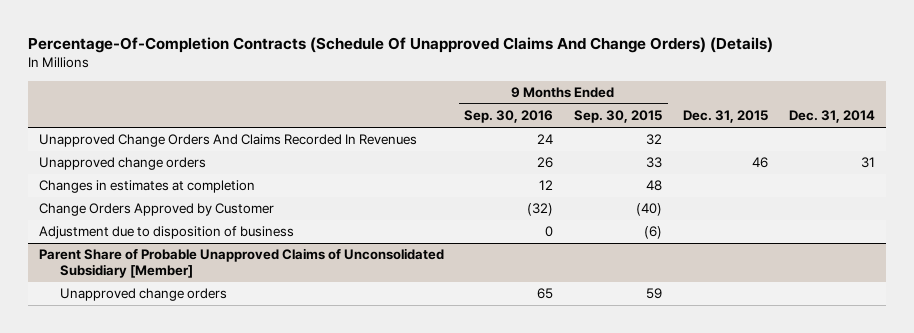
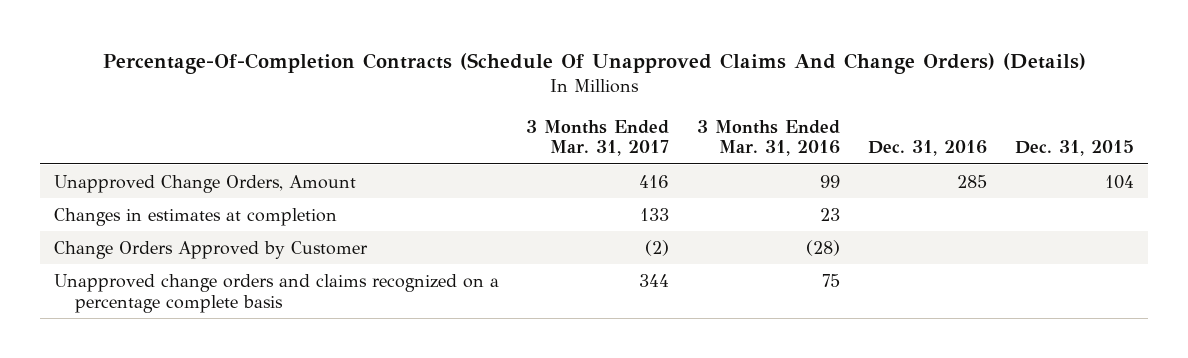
- | 9 Months Ended Sep. 30, 2016 | 9 Months Ended Sep. 30, 2015 | Dec. 31, 2015 | Dec. 31, 2014
+ | 3 Months Ended Mar. 31, 2017 | 3 Months Ended Mar. 31, 2016 | Dec. 31, 2016 | Dec. 31, 2015
- Unapproved Change Orders And Claims Recorded In Revenues | 24 | 32 | |
- Unapproved change orders | 26 | 33 | 46 | 31
+ Unapproved Change Orders, Amount | 416 | 99 | 285 | 104
- Adjustment due to disposition of business | 0 | (6) | |
- Parent Share of Probable Unapproved Claims of Unconsolidated Subsidiary [Member]
- Unapproved change orders | 65 | 59 | |
+ Unapproved change orders and claims recognized on a percentage complete basis | 344 | 75 | |

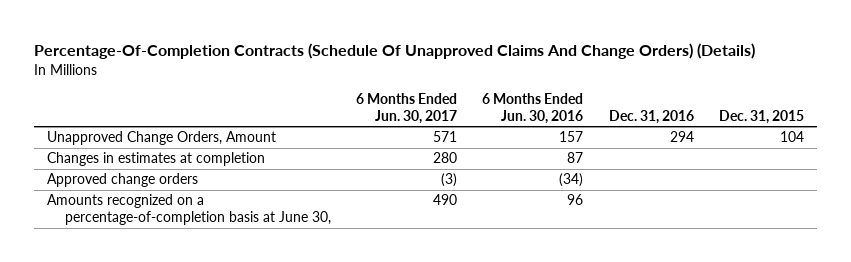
- | 3 Months Ended Mar. 31, 2017 | 3 Months Ended Mar. 31, 2016 | Dec. 31, 2016 | Dec. 31, 2015
+ | 6 Months Ended Jun. 30, 2017 | 6 Months Ended Jun. 30, 2016 | Dec. 31, 2016 | Dec. 31, 2015
- Unapproved Change Orders, Amount | 416 | 99 | 285 | 104
+ Unapproved Change Orders, Amount | 571 | 157 | 294 | 104
- Change Orders Approved by Customer | (2) | (28) | |
- Unapproved change orders and claims recognized on a percentage complete basis | 344 | 75 | |
+ Approved change orders | (3) | (34) | |
+ Amounts recognized on a percentage-of-completion basis at June 30, | 490 | 96 | |

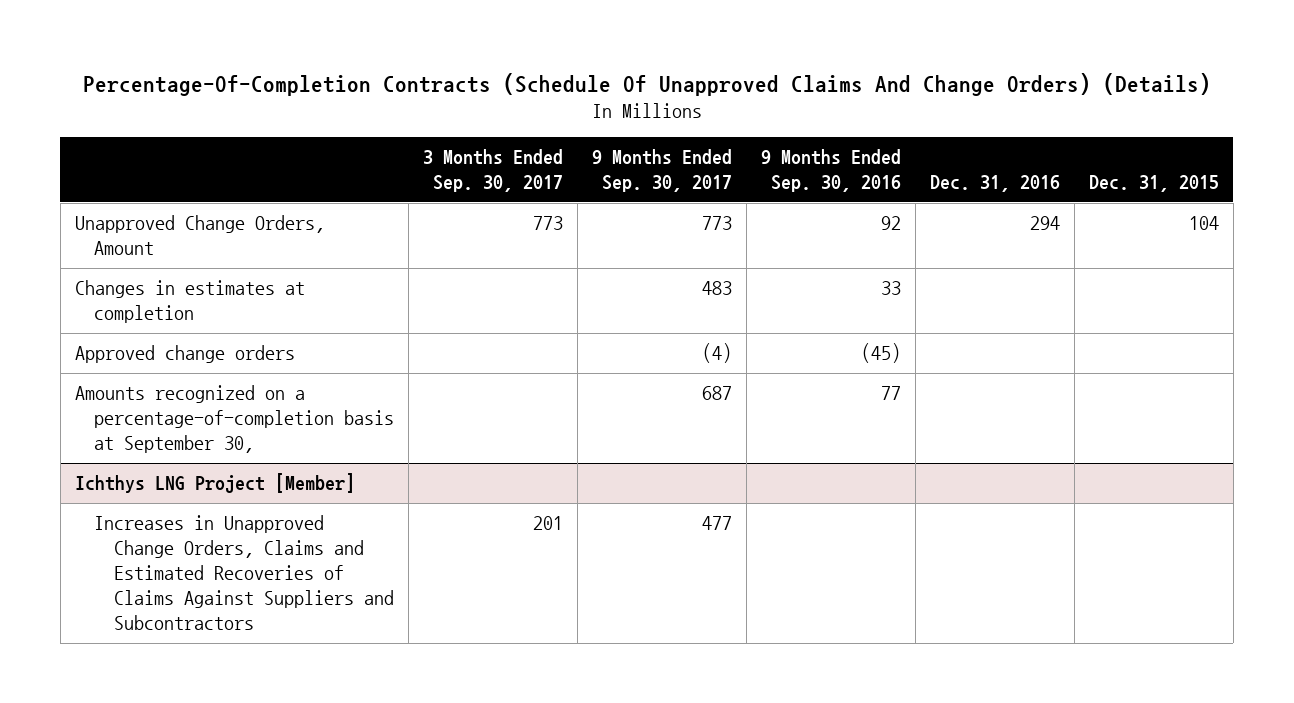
- | 6 Months Ended Jun. 30, 2017 | 6 Months Ended Jun. 30, 2016 | Dec. 31, 2016 | Dec. 31, 2015
+ | 3 Months Ended Sep. 30, 2017 | 9 Months Ended Sep. 30, 2017 | 9 Months Ended Sep. 30, 2016 | Dec. 31, 2016 | Dec. 31, 2015
- Amounts recognized on a percentage-of-completion basis at June 30, | 490 | 96 | |
+ Amounts recognized on a percentage-of-completion basis at September 30, | | 687 | 77 | |
+ Ichthys LNG Project [Member]
+ Increases in Unapproved Change Orders, Claims and Estimated Recoveries of Claims Against Suppliers and Subcontractors | 201 | 477 | | |

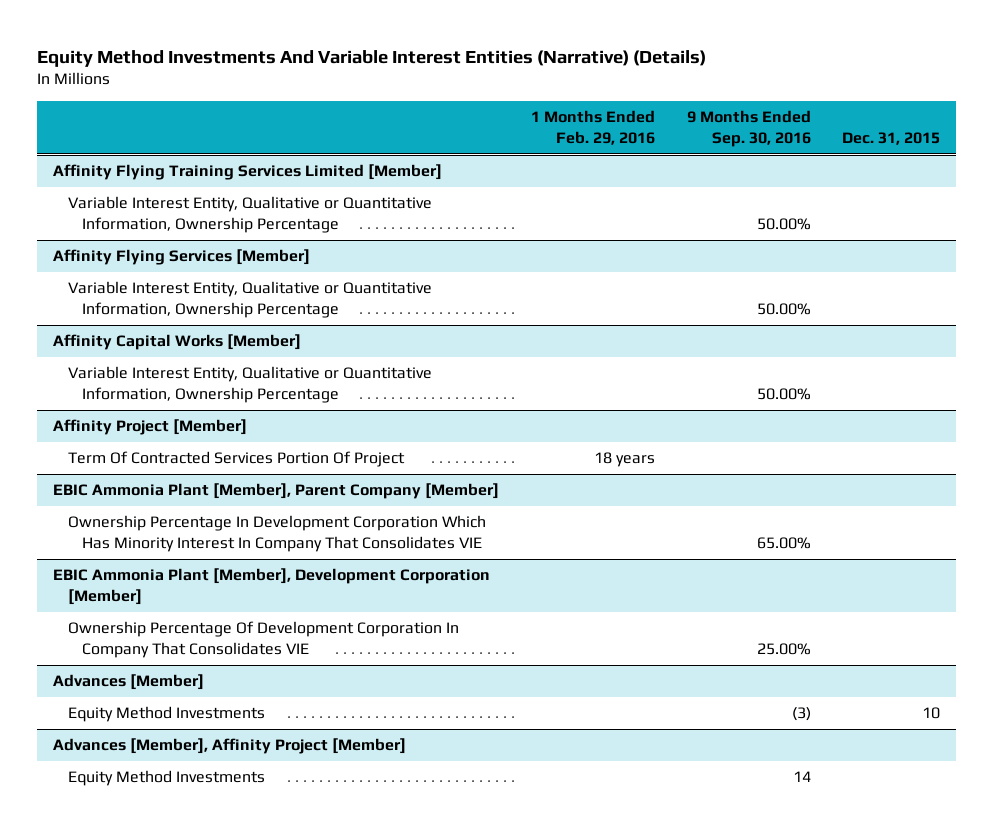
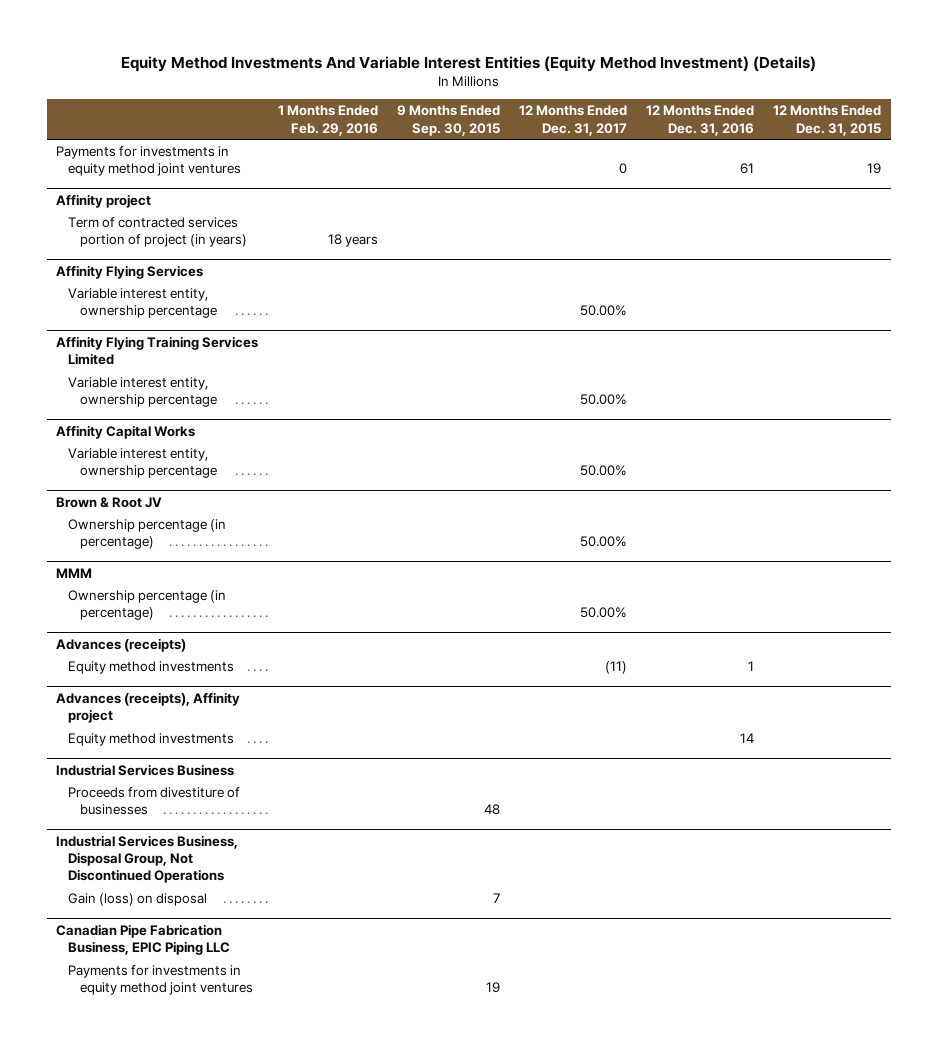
- Equity Method Investments And Variable Interest Entities (Narrative) (Details)
+ Equity Method Investments And Variable Interest Entities (Equity Method Investment) (Details)
- | 1 Months Ended Feb. 29, 2016 | 9 Months Ended Sep. 30, 2016 | Dec. 31, 2015
+ | 1 Months Ended Feb. 29, 2016 | 9 Months Ended Sep. 30, 2015 | 12 Months Ended Dec. 31, 2017 | 12 Months Ended Dec. 31, 2016 | 12 Months Ended Dec. 31, 2015
- Affinity Flying Training Services Limited [Member]
- Variable Interest Entity, Qualitative or Quantitative Information, Ownership Percentage | | 50.00% |
- Affinity Flying Services [Member]
- Variable Interest Entity, Qualitative or Quantitative Information, Ownership Percentage | | 50.00% |
- Affinity Capital Works [Member]
- Variable Interest Entity, Qualitative or Quantitative Information, Ownership Percentage | | 50.00% |
- Affinity Project [Member]
- Term Of Contracted Services Portion Of Project | 18 years | |
- EBIC Ammonia Plant [Member], Parent Company [Member]
- Ownership Percentage In Development Corporation Which Has Minority Interest In Company That Consolidates VIE | | 65.00% |
- EBIC Ammonia Plant [Member], Development Corporation [Member]
- Ownership Percentage Of Development Corporation In Company That Consolidates VIE | | 25.00% |
- Advances [Member]
- Equity Method Investments | | (3) | 10
- Advances [Member], Affinity Project [Member]
- Equity Method Investments | | 14 |
+ Payments for investments in equity method joint ventures | | | 0 | 61 | 19
+ Affinity project
+ Term of contracted services portion of project (in years) | 18 years | | | |
+ Affinity Flying Services
+ Variable interest entity, ownership percentage | | | 50.00% | |
+ Affinity Flying Training Services Limited
+ Variable interest entity, ownership percentage | | | 50.00% | |
+ Affinity Capital Works
+ Variable interest entity, ownership percentage | | | 50.00% | |
+ Brown & Root JV
+ Ownership percentage (in percentage) | | | 50.00% | |
+ MMM
+ Ownership percentage (in percentage) | | | 50.00% | |
+ Advances (receipts)
+ Equity method investments | | | (11) | 1 |
+ Advances (receipts), Affinity project
+ Equity method investments | | | | 14 |
+ Industrial Services Business
+ Proceeds from divestiture of businesses | | 48 | | |
+ Industrial Services Business, Disposal Group, Not Discontinued Operations
+ Gain (loss) on disposal | | 7 | | |
+ Canadian Pipe Fabrication Business, EPIC Piping LLC
+ Payments for investments in equity method joint ventures | | 19 | | |

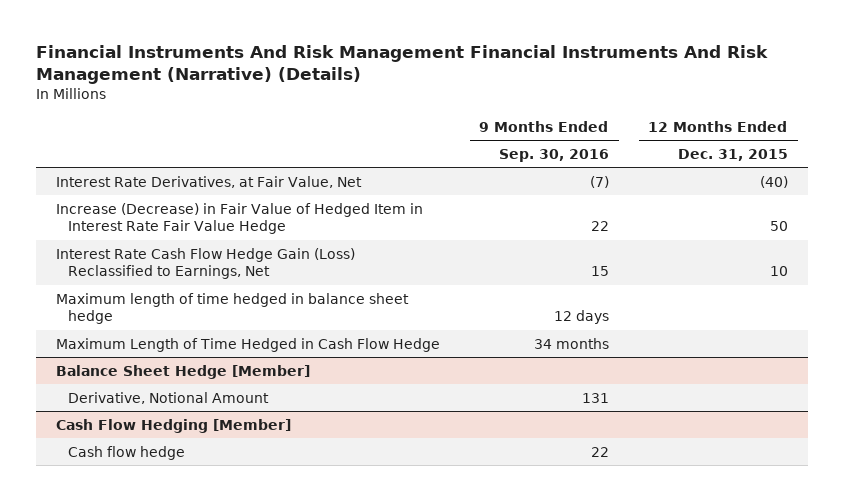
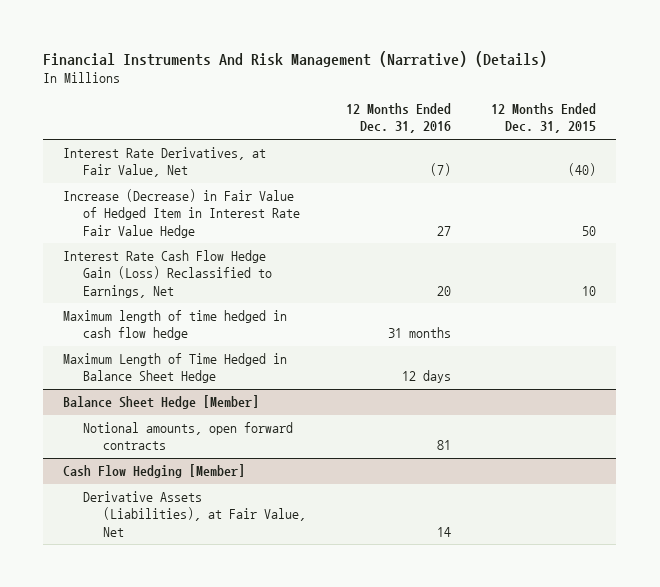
- Financial Instruments And Risk Management Financial Instruments And Risk Management (Narrative) (Details)
+ Financial Instruments And Risk Management (Narrative) (Details)
- | 9 Months Ended Sep. 30, 2016 | 12 Months Ended Dec. 31, 2015
+ | 12 Months Ended Dec. 31, 2016 | 12 Months Ended Dec. 31, 2015
- Maximum length of time hedged in balance sheet hedge | 12 days |
- Maximum Length of Time Hedged in Cash Flow Hedge | 34 months |
+ Maximum length of time hedged in cash flow hedge | 31 months |
+ Maximum Length of Time Hedged in Balance Sheet Hedge | 12 days |
@ Balance Sheet Hedge [Member]
- Derivative, Notional Amount | 131 |
+ Notional amounts, open forward contracts | 81 |
@ Cash Flow Hedging [Member]
- Cash flow hedge | 22 |
+ Derivative Assets (Liabilities), at Fair Value, Net | 14 |

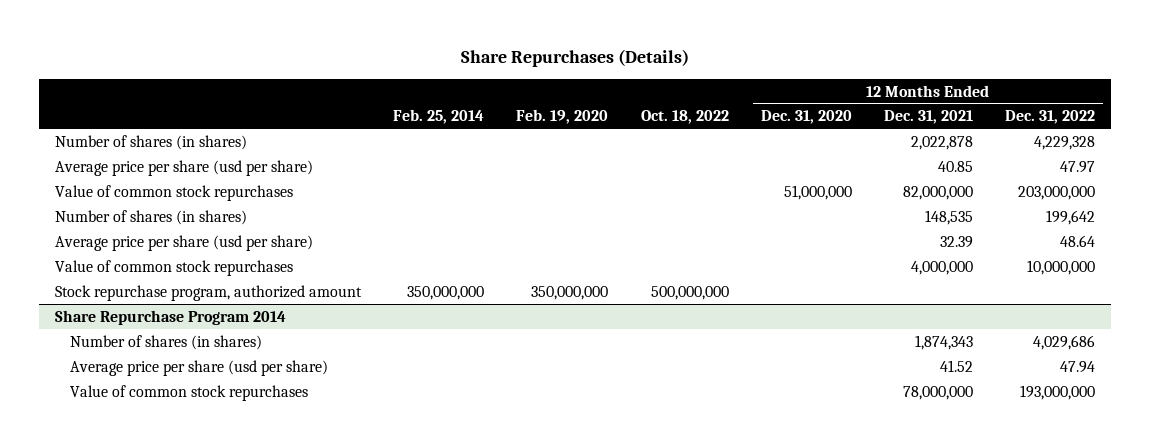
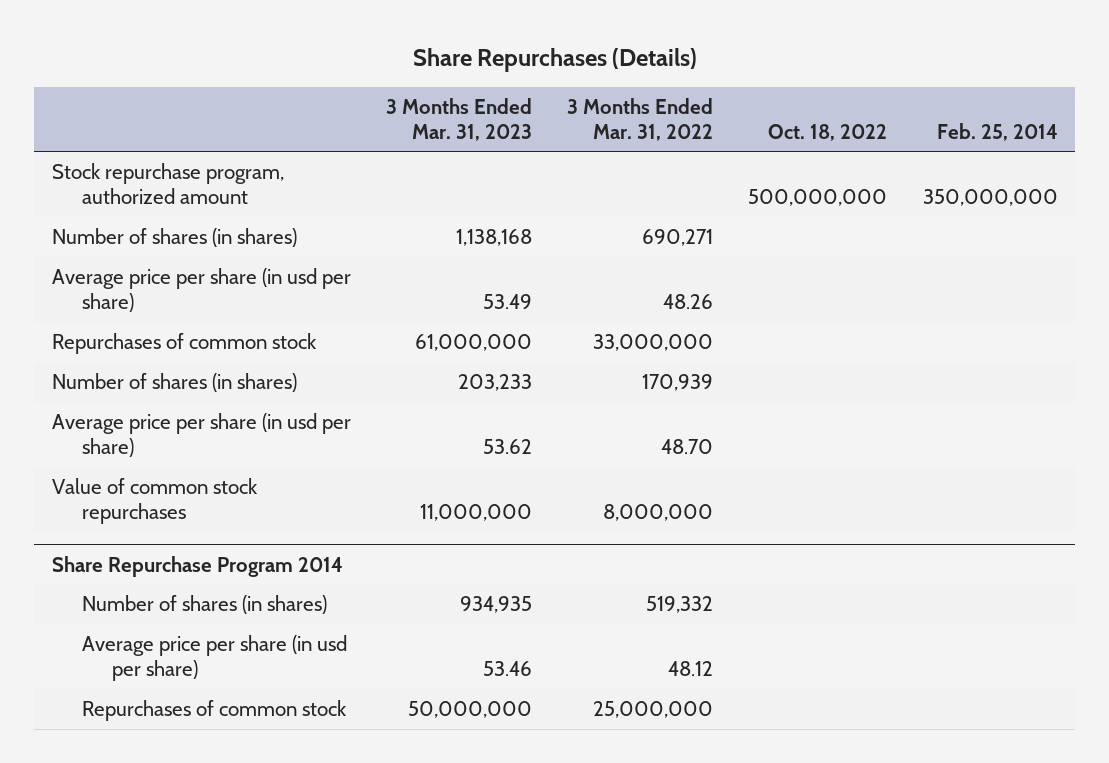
- | Feb. 25, 2014 | Feb. 19, 2020 | Oct. 18, 2022 | 12 Months Ended Dec. 31, 2020 | 12 Months Ended Dec. 31, 2021 | 12 Months Ended Dec. 31, 2022
+ | 3 Months Ended Mar. 31, 2023 | 3 Months Ended Mar. 31, 2022 | Oct. 18, 2022 | Feb. 25, 2014
moved up: Stock repurchase program, authorized amount | | | 500,000,000 | 350,000,000
- Average price per share (usd per share) | | | | | 40.85 | 47.97
- Value of common stock repurchases | | | | 51,000,000 | 82,000,000 | 203,000,000
+ Average price per share (in usd per share) | 53.49 | 48.26 | |
+ Repurchases of common stock | 61,000,000 | 33,000,000 | |
- Average price per share (usd per share) | | | | | 32.39 | 48.64
+ Average price per share (in usd per share) | 53.62 | 48.70 | |
@ Share Repurchase Program 2014
- Average price per share (usd per share) | | | | | 41.52 | 47.94
- Value of common stock repurchases | | | | | 78,000,000 | 193,000,000
+ Average price per share (in usd per share) | 53.46 | 48.12 | |
+ Repurchases of common stock | 50,000,000 | 25,000,000 | |

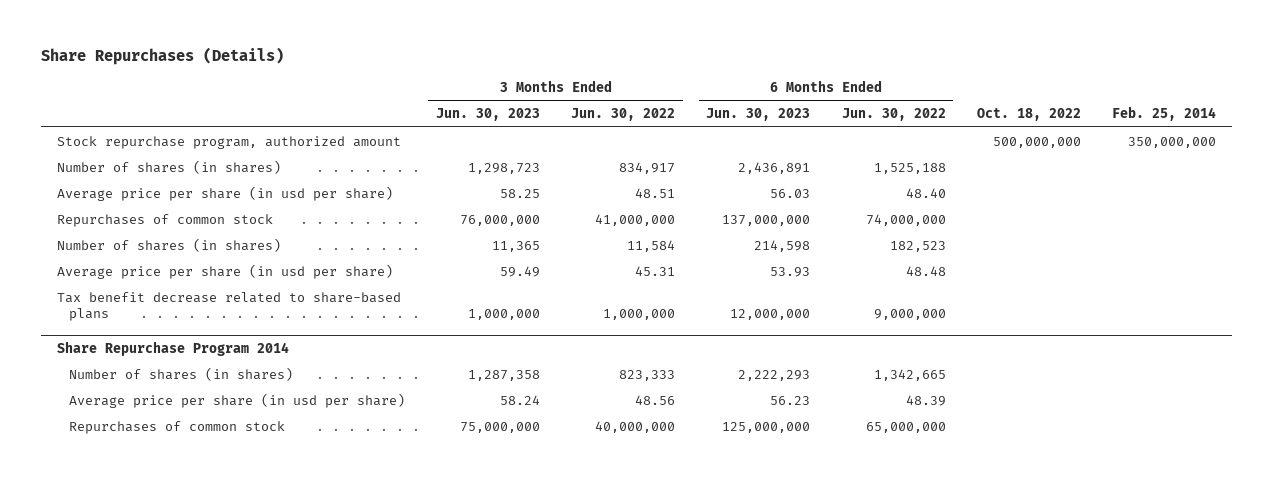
- | 3 Months Ended Mar. 31, 2023 | 3 Months Ended Mar. 31, 2022 | Oct. 18, 2022 | Feb. 25, 2014
+ | 3 Months Ended Jun. 30, 2023 | 3 Months Ended Jun. 30, 2022 | 6 Months Ended Jun. 30, 2023 | 6 Months Ended Jun. 30, 2022 | Oct. 18, 2022 | Feb. 25, 2014
- Value of common stock repurchases | 11,000,000 | 8,000,000 | |
+ Tax benefit decrease related to share-based plans | 1,000,000 | 1,000,000 | 12,000,000 | 9,000,000 | |

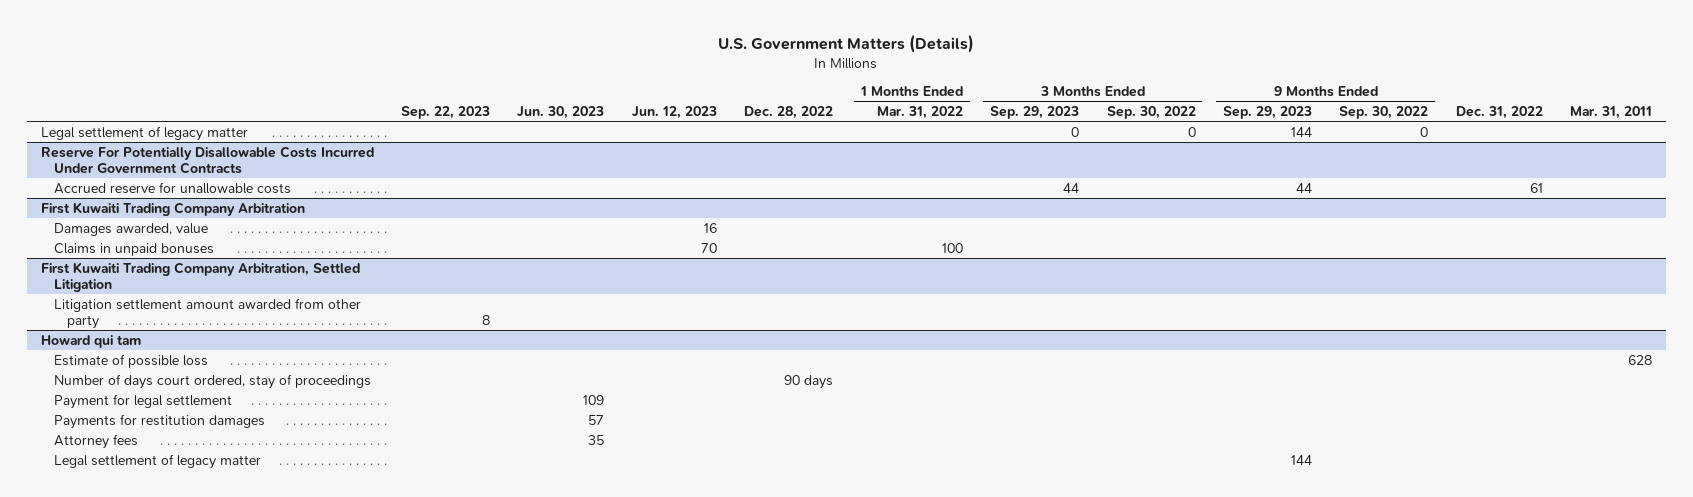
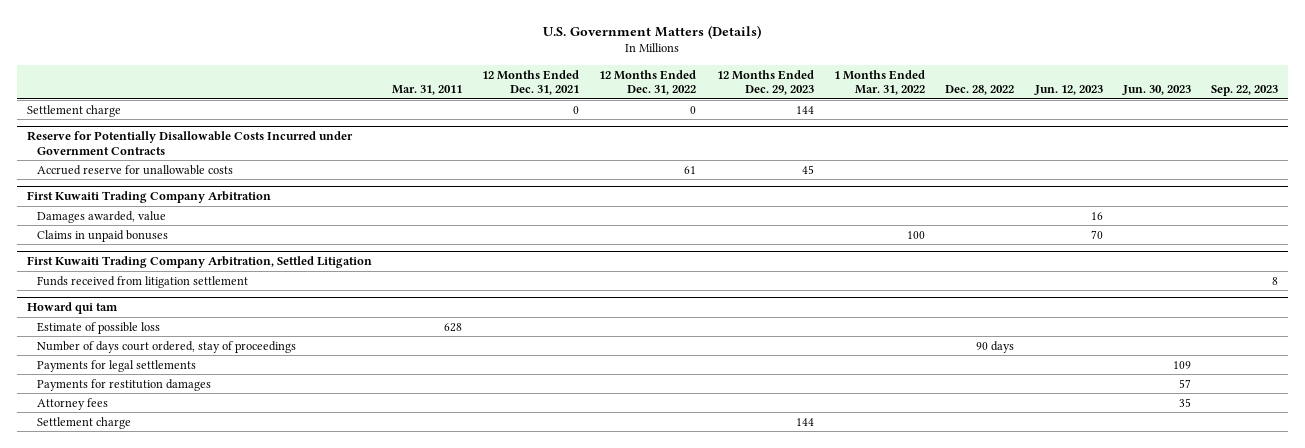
- | Sep. 22, 2023 | Jun. 30, 2023 | Jun. 12, 2023 | Dec. 28, 2022 | 1 Months Ended Mar. 31, 2022 | 3 Months Ended Sep. 29, 2023 | 3 Months Ended Sep. 30, 2022 | 9 Months Ended Sep. 29, 2023 | 9 Months Ended Sep. 30, 2022 | Dec. 31, 2022 | Mar. 31, 2011
+ | Mar. 31, 2011 | 12 Months Ended Dec. 31, 2021 | 12 Months Ended Dec. 31, 2022 | 12 Months Ended Dec. 29, 2023 | 1 Months Ended Mar. 31, 2022 | Dec. 28, 2022 | Jun. 12, 2023 | Jun. 30, 2023 | Sep. 22, 2023
- Legal settlement of legacy matter | | | | | | 0 | 0 | 144 | 0 | |
- Reserve For Potentially Disallowable Costs Incurred Under Government Contracts
+ Settlement charge | | 0 | 0 | 144 | | | | |
+ Reserve for Potentially Disallowable Costs Incurred under Government Contracts
@ First Kuwaiti Trading Company Arbitration, Settled Litigation
- Litigation settlement amount awarded from other party | 8 | | | | | | | | | |
+ Funds received from litigation settlement | | | | | | | | | 8
@ Howard qui tam
- Payment for legal settlement | | 109 | | | | | | | | |
+ Payments for legal settlements | | | | | | | | 109 |
- Legal settlement of legacy matter | | | | | | | | 144 | | |
+ Settlement charge | | | | 144 | | | | |

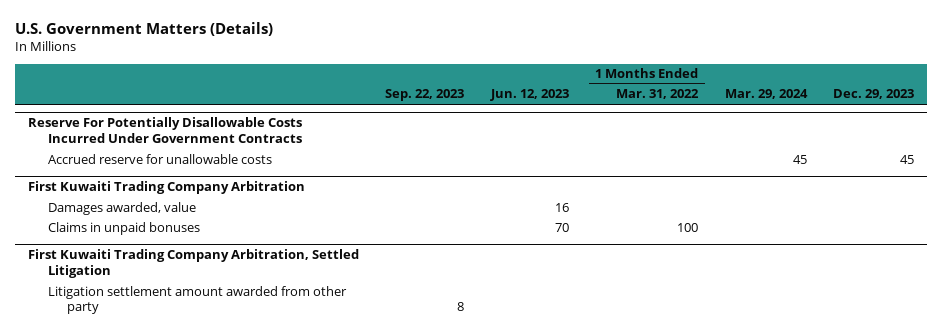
- | Mar. 31, 2011 | 12 Months Ended Dec. 31, 2021 | 12 Months Ended Dec. 31, 2022 | 12 Months Ended Dec. 29, 2023 | 1 Months Ended Mar. 31, 2022 | Dec. 28, 2022 | Jun. 12, 2023 | Jun. 30, 2023 | Sep. 22, 2023
+ | Sep. 22, 2023 | Jun. 12, 2023 | 1 Months Ended Mar. 31, 2022 | Mar. 29, 2024 | Dec. 29, 2023
- Settlement charge | | 0 | 0 | 144 | | | | |
- Reserve for Potentially Disallowable Costs Incurred under Government Contracts
+ Reserve For Potentially Disallowable Costs Incurred Under Government Contracts
@ First Kuwaiti Trading Company Arbitration, Settled Litigation
- Funds received from litigation settlement | | | | | | | | | 8
- Howard qui tam
- Estimate of possible loss | 628 | | | | | | | |
- Number of days court ordered, stay of proceedings | | | | | | 90 days | | |
- Payments for legal settlements | | | | | | | | 109 |
- Payments for restitution damages | | | | | | | | 57 |
- Attorney fees | | | | | | | | 35 |
- Settlement charge | | | | 144 | | | | |
@ First Kuwaiti Trading Company Arbitration, Settled Litigation
+ Litigation settlement amount awarded from other party | 8 | | | |

